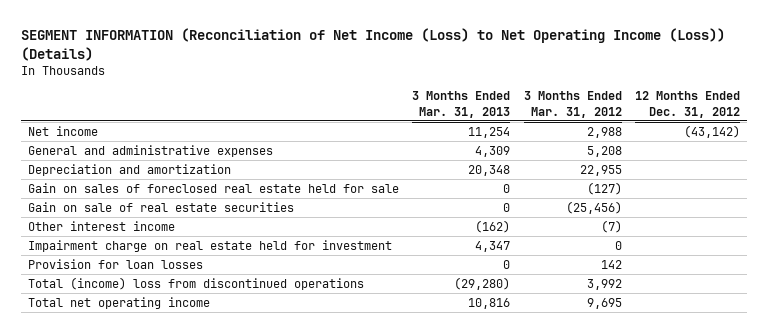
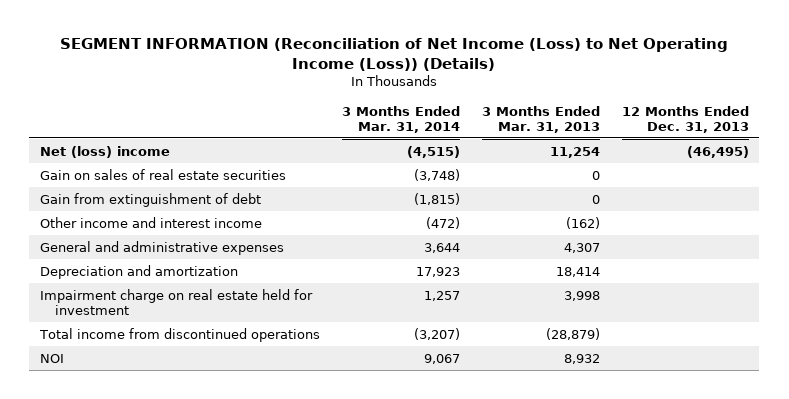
- | 3 Months Ended Mar. 31, 2013 | 3 Months Ended Mar. 31, 2012 | 12 Months Ended Dec. 31, 2012
+ | 3 Months Ended Mar. 31, 2014 | 3 Months Ended Mar. 31, 2013 | 12 Months Ended Dec. 31, 2013
- Net income | 11,254 | 2,988 | (43,142)
- General and administrative expenses | 4,309 | 5,208 |
- Depreciation and amortization | 20,348 | 22,955 |
- Gain on sales of foreclosed real estate held for sale | 0 | (127) |
- Gain on sale of real estate securities | 0 | (25,456) |
- Other interest income | (162) | (7) |
- Impairment charge on real estate held for investment | 4,347 | 0 |
- Provision for loan losses | 0 | 142 |
- Total (income) loss from discontinued operations | (29,280) | 3,992 |
- Total net operating income | 10,816 | 9,695 |
+ Net (loss) income | (4,515) | 11,254 | (46,495)
+ Gain on sales of real estate securities | (3,748) | 0 |
+ Gain from extinguishment of debt | (1,815) | 0 |
+ Other income and interest income | (472) | (162) |
+ General and administrative expenses | 3,644 | 4,307 |
+ Depreciation and amortization | 17,923 | 18,414 |
+ Impairment charge on real estate held for investment | 1,257 | 3,998 |
+ Total income from discontinued operations | (3,207) | (28,879) |
+ NOI | 9,067 | 8,932 |

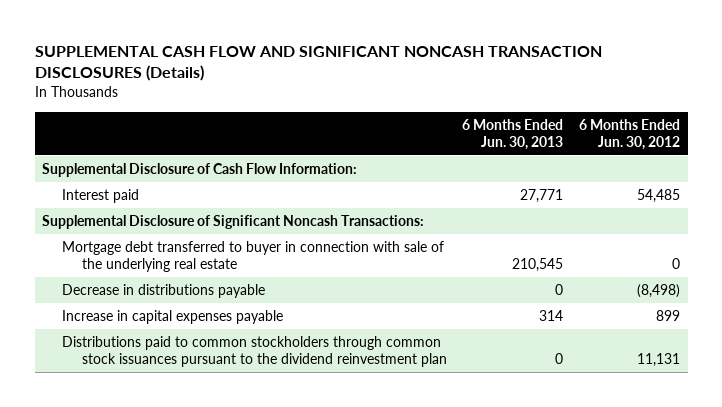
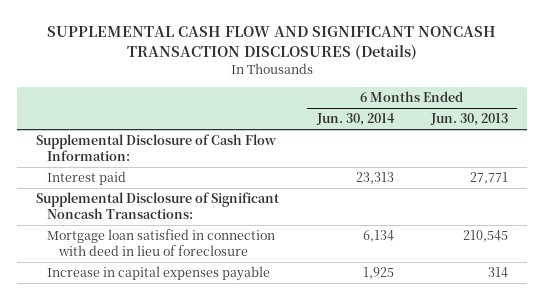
- | 6 Months Ended Jun. 30, 2013 | 6 Months Ended Jun. 30, 2012
+ | 6 Months Ended Jun. 30, 2014 | 6 Months Ended Jun. 30, 2013
- Mortgage debt transferred to buyer in connection with sale of the underlying real estate | 210,545 | 0
- Decrease in distributions payable | 0 | (8,498)
+ Mortgage loan satisfied in connection with deed in lieu of foreclosure | 6,134 | 210,545
- Distributions paid to common stockholders through common stock issuances pursuant to the dividend reinvestment plan | 0 | 11,131

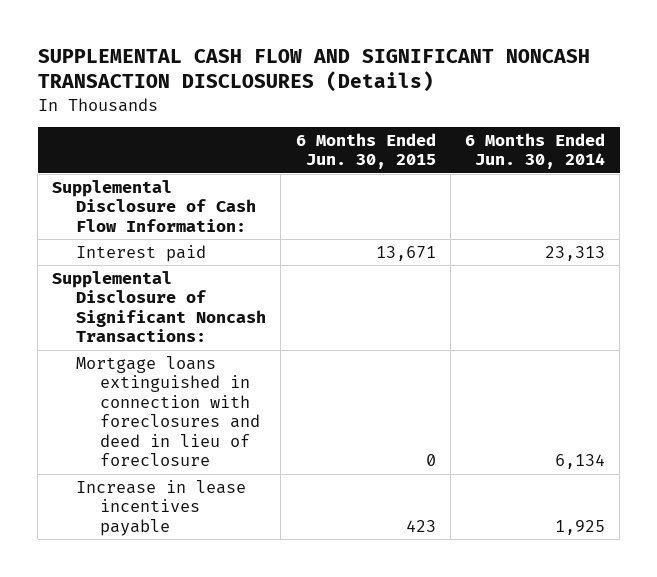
- | 6 Months Ended Jun. 30, 2014 | 6 Months Ended Jun. 30, 2013
+ | 6 Months Ended Jun. 30, 2015 | 6 Months Ended Jun. 30, 2014
- Mortgage loan satisfied in connection with deed in lieu of foreclosure | 6,134 | 210,545
- Increase in capital expenses payable | 1,925 | 314
+ Mortgage loans extinguished in connection with foreclosures and deed in lieu of foreclosure | 0 | 6,134
+ Increase in lease incentives payable | 423 | 1,925

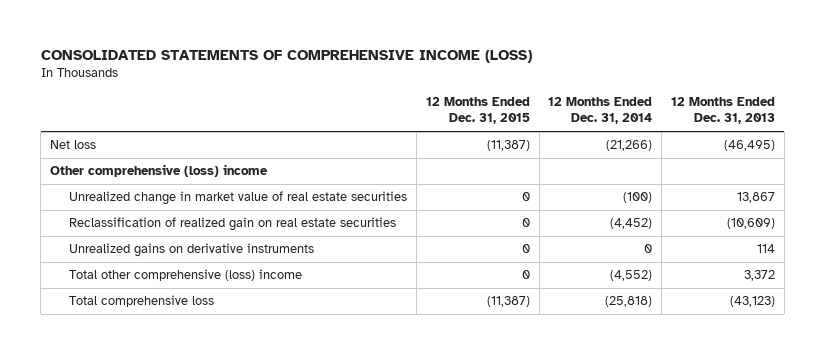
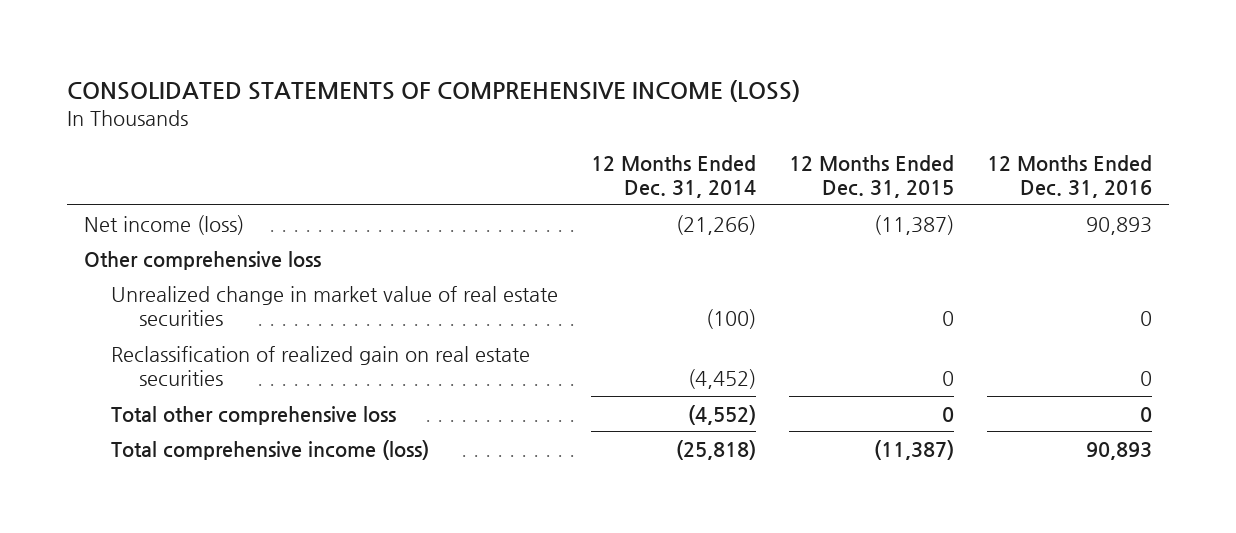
- | 12 Months Ended Dec. 31, 2015 | 12 Months Ended Dec. 31, 2014 | 12 Months Ended Dec. 31, 2013
+ | 12 Months Ended Dec. 31, 2014 | 12 Months Ended Dec. 31, 2015 | 12 Months Ended Dec. 31, 2016
- Net loss | (11,387) | (21,266) | (46,495)
- Other comprehensive (loss) income
+ Net income (loss) | (21,266) | (11,387) | 90,893
+ Other comprehensive loss
- Unrealized gains on derivative instruments | 0 | 0 | 114
- Total other comprehensive (loss) income | 0 | (4,552) | 3,372
- Total comprehensive loss | (11,387) | (25,818) | (43,123)
+ Total other comprehensive loss | (4,552) | 0 | 0
+ Total comprehensive income (loss) | (25,818) | (11,387) | 90,893

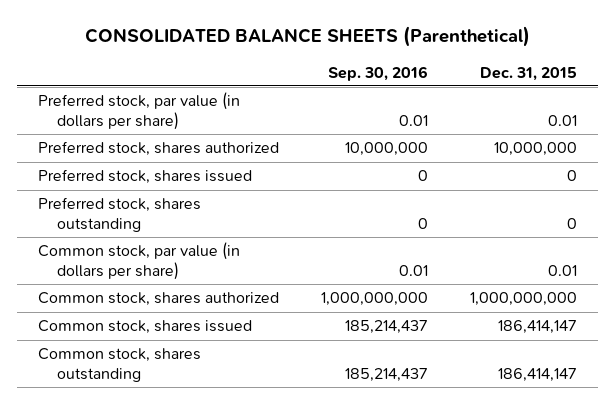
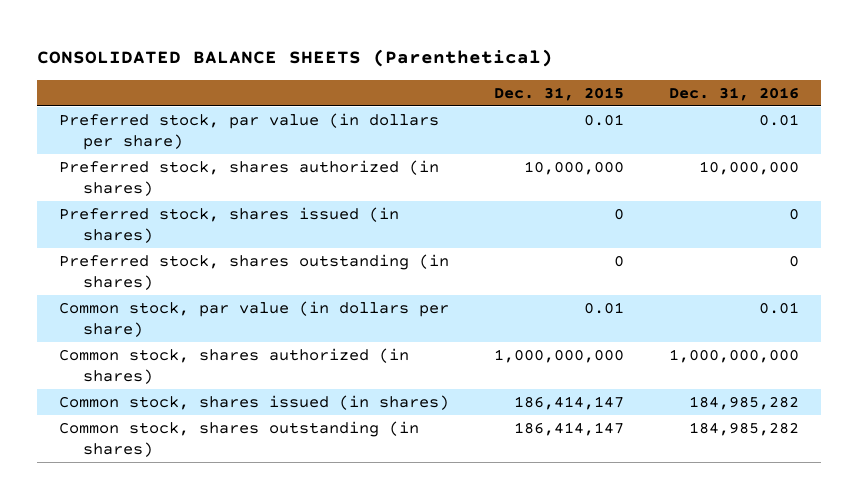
- | Sep. 30, 2016 | Dec. 31, 2015
+ | Dec. 31, 2015 | Dec. 31, 2016
- Preferred stock, shares authorized | 10,000,000 | 10,000,000
- Preferred stock, shares issued | 0 | 0
- Preferred stock, shares outstanding | 0 | 0
+ Preferred stock, shares authorized (in shares) | 10,000,000 | 10,000,000
+ Preferred stock, shares issued (in shares) | 0 | 0
+ Preferred stock, shares outstanding (in shares) | 0 | 0
- Common stock, shares authorized | 1,000,000,000 | 1,000,000,000
- Common stock, shares issued | 185,214,437 | 186,414,147
- Common stock, shares outstanding | 185,214,437 | 186,414,147
+ Common stock, shares authorized (in shares) | 1,000,000,000 | 1,000,000,000
+ Common stock, shares issued (in shares) | 186,414,147 | 184,985,282
+ Common stock, shares outstanding (in shares) | 186,414,147 | 184,985,282

